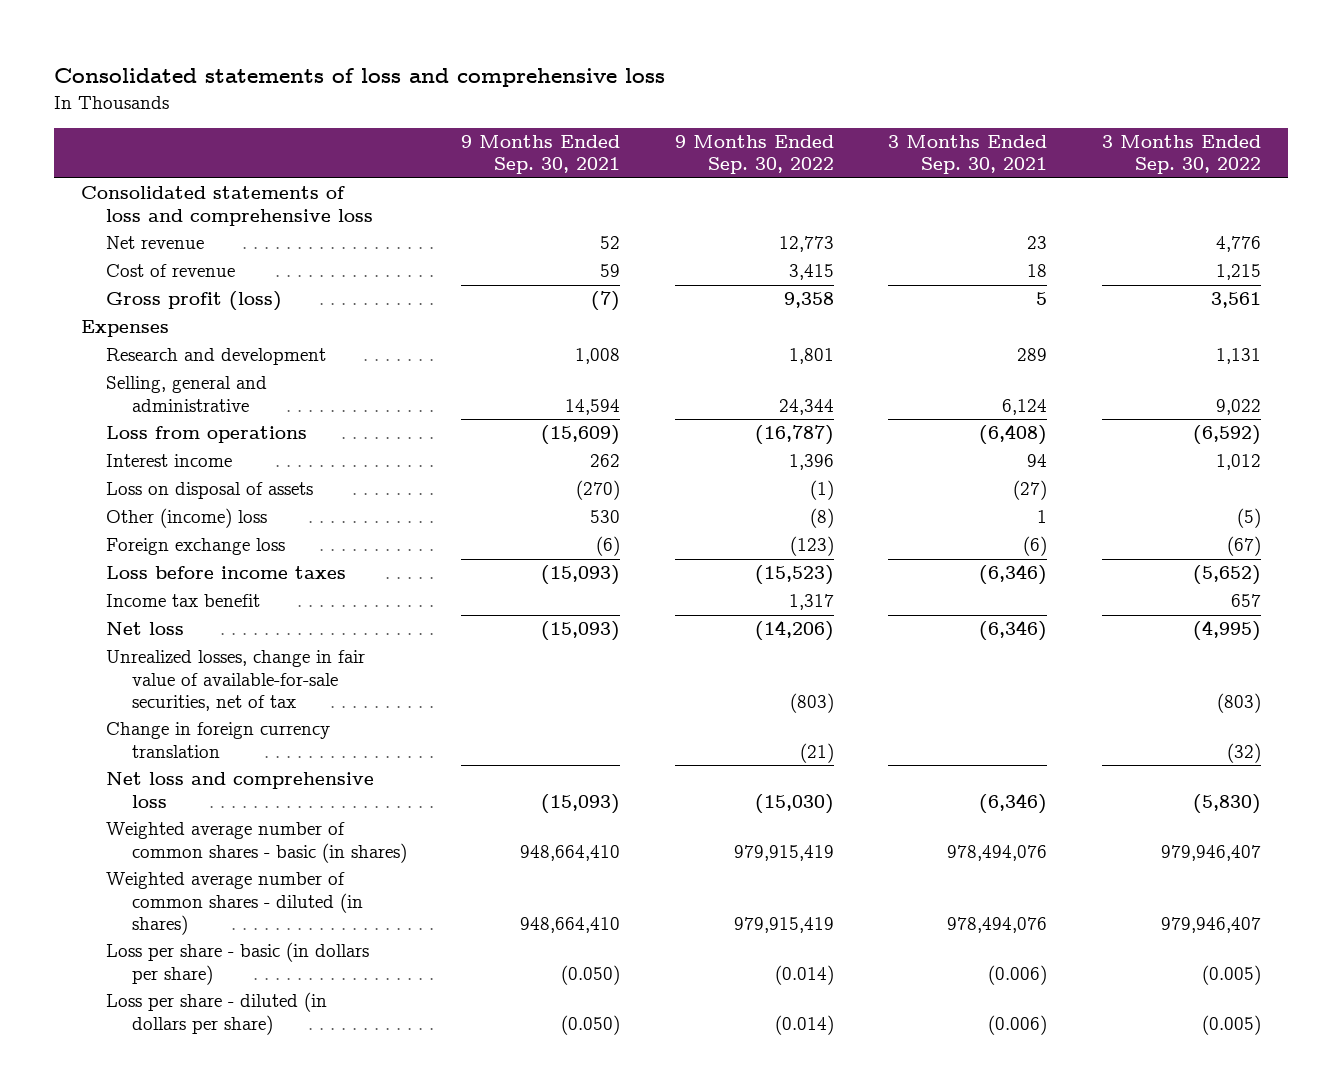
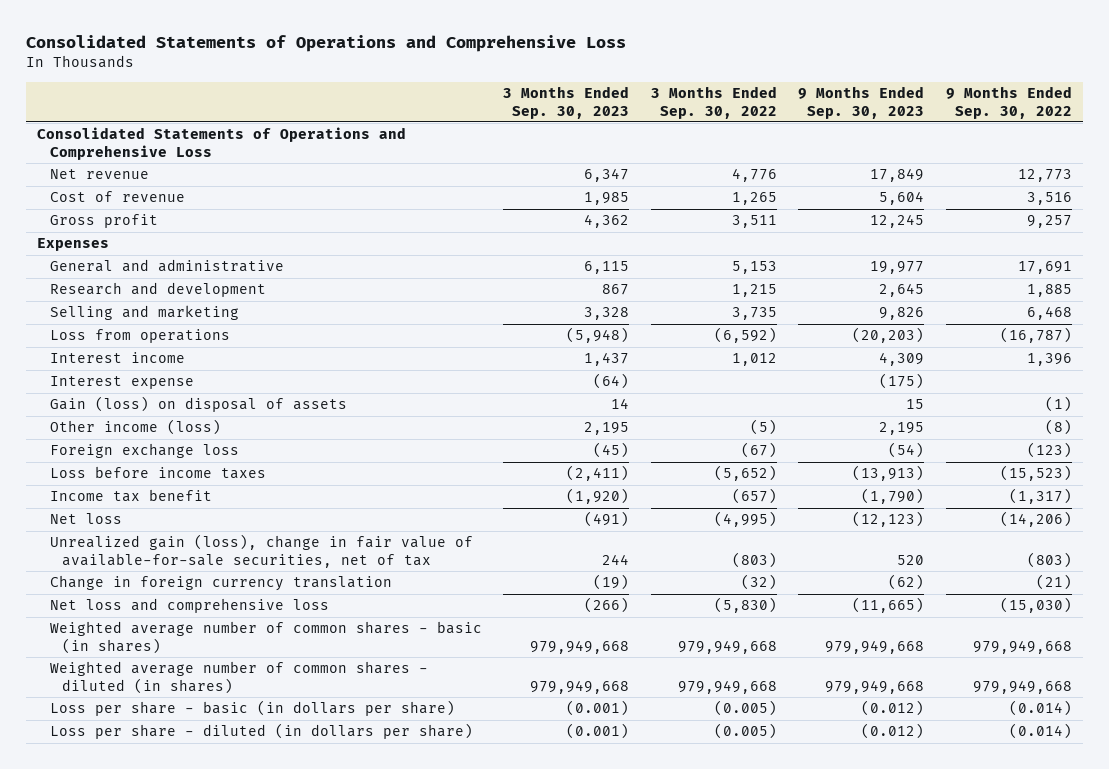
- Consolidated statements of loss and comprehensive loss
+ Consolidated Statements of Operations and Comprehensive Loss
- | 9 Months Ended Sep. 30, 2021 | 9 Months Ended Sep. 30, 2022 | 3 Months Ended Sep. 30, 2021 | 3 Months Ended Sep. 30, 2022
+ | 3 Months Ended Sep. 30, 2023 | 3 Months Ended Sep. 30, 2022 | 9 Months Ended Sep. 30, 2023 | 9 Months Ended Sep. 30, 2022
- Consolidated statements of loss and comprehensive loss
+ Consolidated Statements of Operations and Comprehensive Loss
- Cost of revenue | 59 | 3,415 | 18 | 1,215
- Gross profit (loss) | (7) | 9,358 | 5 | 3,561
+ Cost of revenue | 1,985 | 1,265 | 5,604 | 3,516
+ Gross profit | 4,362 | 3,511 | 12,245 | 9,257
- Research and development | 1,008 | 1,801 | 289 | 1,131
- Selling, general and administrative | 14,594 | 24,344 | 6,124 | 9,022
+ General and administrative | 6,115 | 5,153 | 19,977 | 17,691
+ Research and development | 867 | 1,215 | 2,645 | 1,885
+ Selling and marketing | 3,328 | 3,735 | 9,826 | 6,468
- Loss on disposal of assets | (270) | (1) | (27) |
- Other (income) loss | 530 | (8) | 1 | (5)
+ Interest expense | (64) | | (175) |
+ Gain (loss) on disposal of assets | 14 | | 15 | (1)
+ Other income (loss) | 2,195 | (5) | 2,195 | (8)
- Income tax benefit | | 1,317 | | 657
+ Income tax benefit | (1,920) | (657) | (1,790) | (1,317)
- Unrealized losses, change in fair value of available-for-sale securities, net of tax | | (803) | | (803)
+ Unrealized gain (loss), change in fair value of available-for-sale securities, net of tax | 244 | (803) | 520 | (803)
- Weighted average number of common shares - basic (in shares) | 948,664,410 | 979,915,419 | 978,494,076 | 979,946,407
- Weighted average number of common shares - diluted (in shares) | 948,664,410 | 979,915,419 | 978,494,076 | 979,946,407
+ Weighted average number of common shares - basic (in shares) | 979,949,668 | 979,949,668 | 979,949,668 | 979,949,668
+ Weighted average number of common shares - diluted (in shares) | 979,949,668 | 979,949,668 | 979,949,668 | 979,949,668

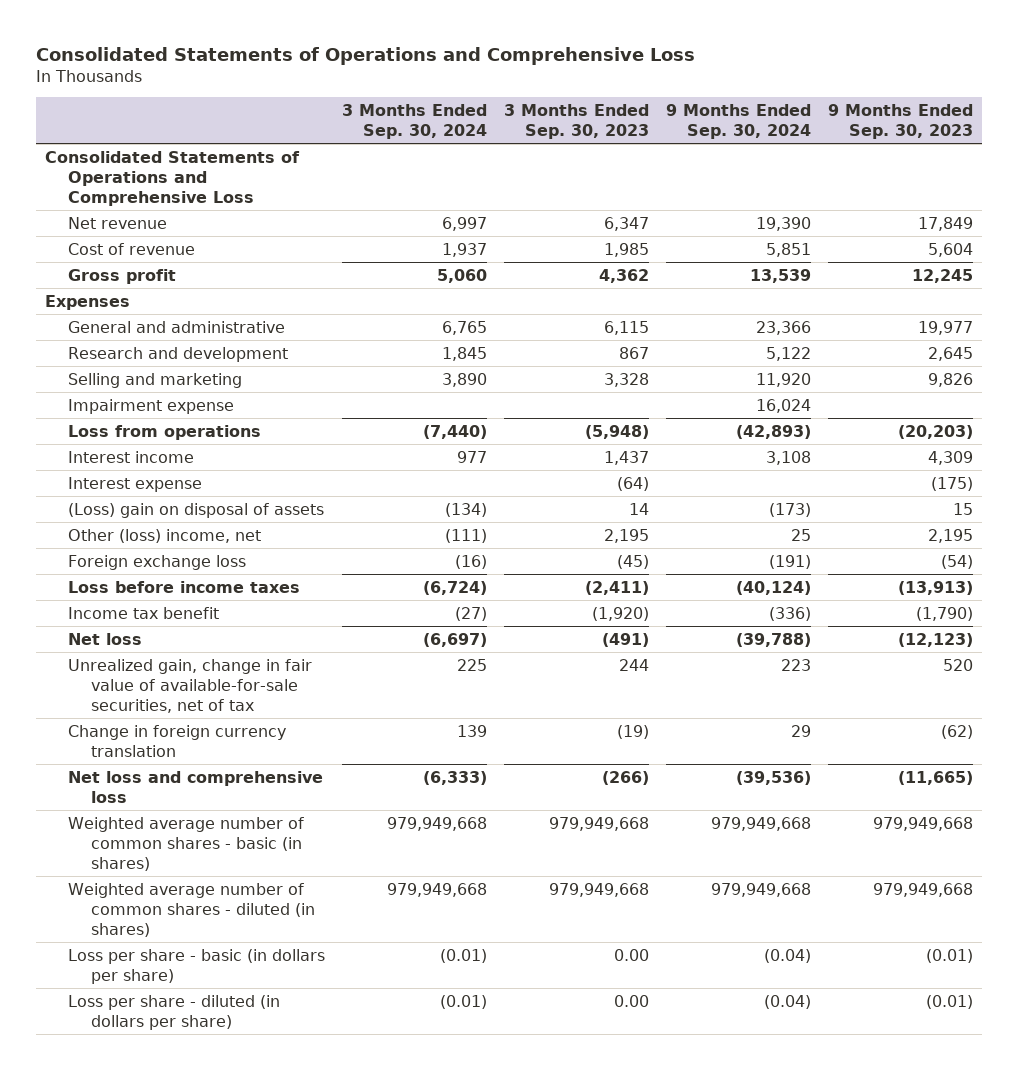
- | 3 Months Ended Sep. 30, 2023 | 3 Months Ended Sep. 30, 2022 | 9 Months Ended Sep. 30, 2023 | 9 Months Ended Sep. 30, 2022
+ | 3 Months Ended Sep. 30, 2024 | 3 Months Ended Sep. 30, 2023 | 9 Months Ended Sep. 30, 2024 | 9 Months Ended Sep. 30, 2023
+ Impairment expense | | | 16,024 |
- Gain (loss) on disposal of assets | 14 | | 15 | (1)
- Other income (loss) | 2,195 | (5) | 2,195 | (8)
+ (Loss) gain on disposal of assets | (134) | 14 | (173) | 15
+ Other (loss) income, net | (111) | 2,195 | 25 | 2,195
- Unrealized gain (loss), change in fair value of available-for-sale securities, net of tax | 244 | (803) | 520 | (803)
+ Unrealized gain, change in fair value of available-for-sale securities, net of tax | 225 | 244 | 223 | 520
- Loss per share - basic (in dollars per share) | (0.001) | (0.005) | (0.012) | (0.014)
- Loss per share - diluted (in dollars per share) | (0.001) | (0.005) | (0.012) | (0.014)
+ Loss per share - basic (in dollars per share) | (0.01) | 0.00 | (0.04) | (0.01)
+ Loss per share - diluted (in dollars per share) | (0.01) | 0.00 | (0.04) | (0.01)

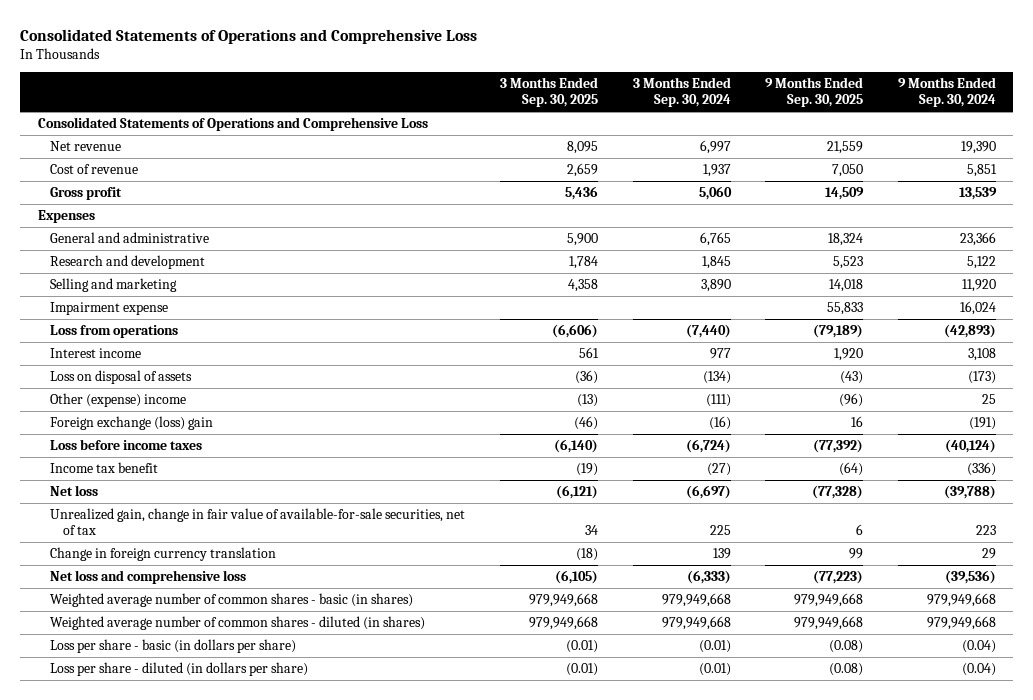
- | 3 Months Ended Sep. 30, 2024 | 3 Months Ended Sep. 30, 2023 | 9 Months Ended Sep. 30, 2024 | 9 Months Ended Sep. 30, 2023
+ | 3 Months Ended Sep. 30, 2025 | 3 Months Ended Sep. 30, 2024 | 9 Months Ended Sep. 30, 2025 | 9 Months Ended Sep. 30, 2024
- Interest expense | | (64) | | (175)
- (Loss) gain on disposal of assets | (134) | 14 | (173) | 15
- Other (loss) income, net | (111) | 2,195 | 25 | 2,195
- Foreign exchange loss | (16) | (45) | (191) | (54)
+ Loss on disposal of assets | (36) | (134) | (43) | (173)
+ Other (expense) income | (13) | (111) | (96) | 25
+ Foreign exchange (loss) gain | (46) | (16) | 16 | (191)

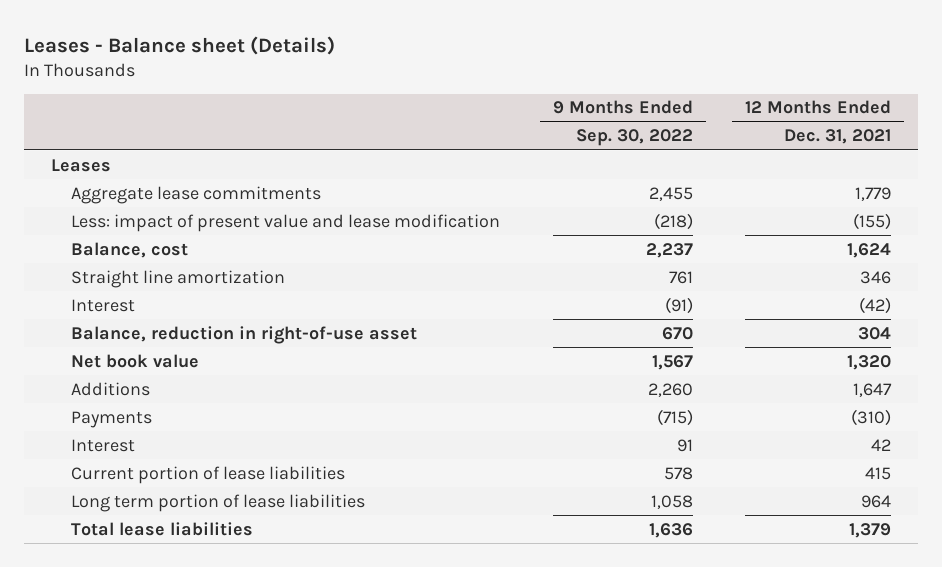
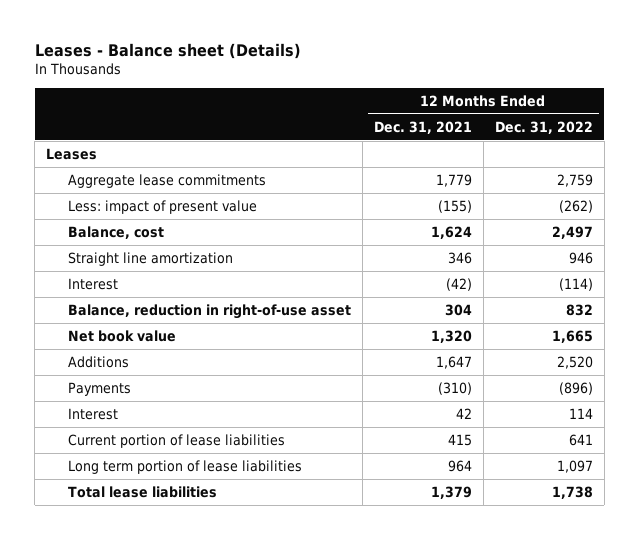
- | 9 Months Ended Sep. 30, 2022 | 12 Months Ended Dec. 31, 2021
+ | 12 Months Ended Dec. 31, 2021 | 12 Months Ended Dec. 31, 2022
- Less: impact of present value and lease modification | (218) | (155)
+ Less: impact of present value | (155) | (262)

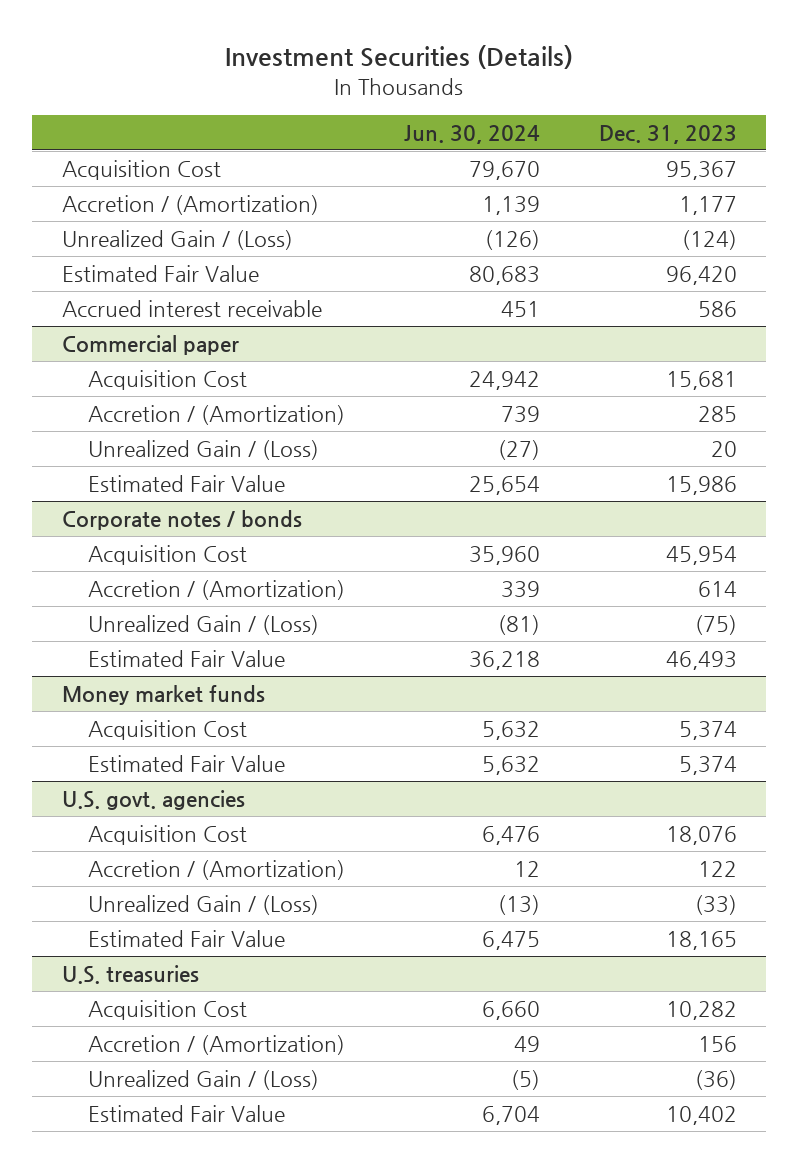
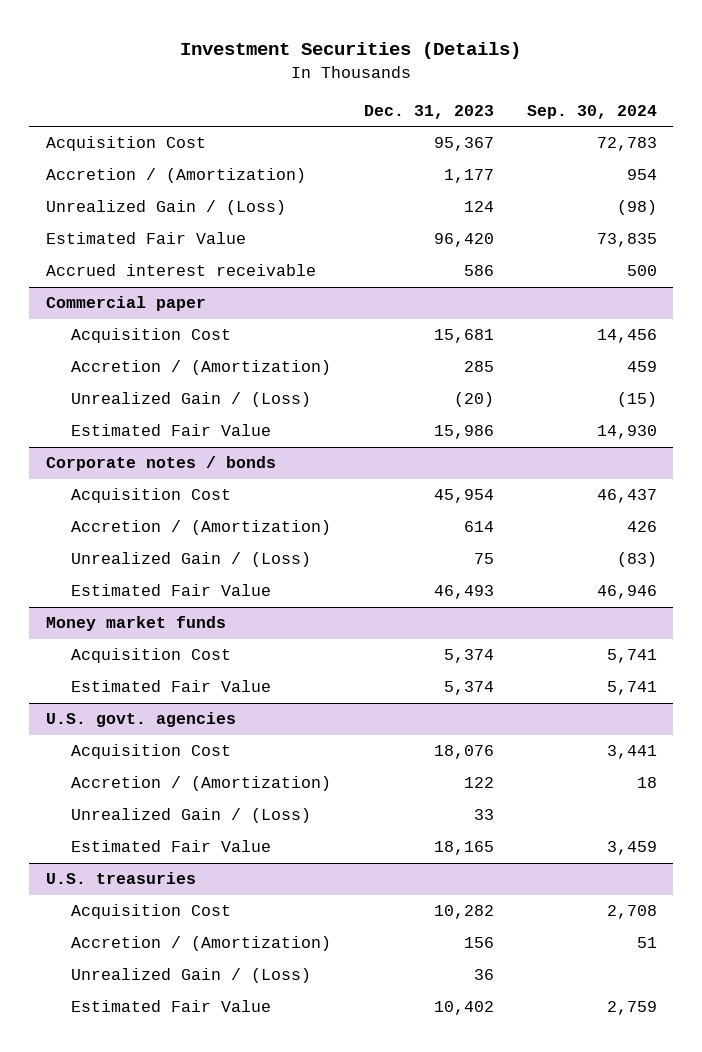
- | Jun. 30, 2024 | Dec. 31, 2023
+ | Dec. 31, 2023 | Sep. 30, 2024
- Unrealized Gain / (Loss) | (126) | (124)
+ Unrealized Gain / (Loss) | 124 | (98)
@ Commercial paper
- Unrealized Gain / (Loss) | (27) | 20
+ Unrealized Gain / (Loss) | (20) | (15)
@ Corporate notes / bonds
- Unrealized Gain / (Loss) | (81) | (75)
+ Unrealized Gain / (Loss) | 75 | (83)
@ U.S. govt. agencies
- Unrealized Gain / (Loss) | (13) | (33)
+ Unrealized Gain / (Loss) | 33 |
@ U.S. treasuries
- Unrealized Gain / (Loss) | (5) | (36)
+ Unrealized Gain / (Loss) | 36 |

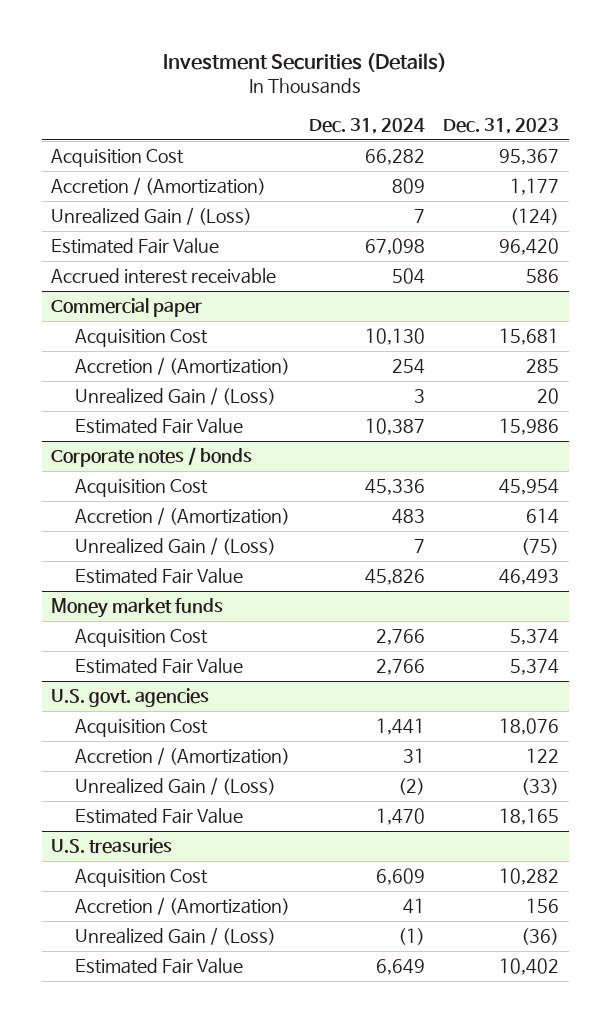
- | Dec. 31, 2023 | Sep. 30, 2024
+ | Dec. 31, 2024 | Dec. 31, 2023
- Unrealized Gain / (Loss) | 124 | (98)
+ Unrealized Gain / (Loss) | 7 | (124)
@ Commercial paper
- Unrealized Gain / (Loss) | (20) | (15)
+ Unrealized Gain / (Loss) | 3 | 20
@ Corporate notes / bonds
- Unrealized Gain / (Loss) | 75 | (83)
+ Unrealized Gain / (Loss) | 7 | (75)
@ U.S. govt. agencies
- Unrealized Gain / (Loss) | 33 |
+ Unrealized Gain / (Loss) | (2) | (33)
@ U.S. treasuries
- Unrealized Gain / (Loss) | 36 |
+ Unrealized Gain / (Loss) | (1) | (36)

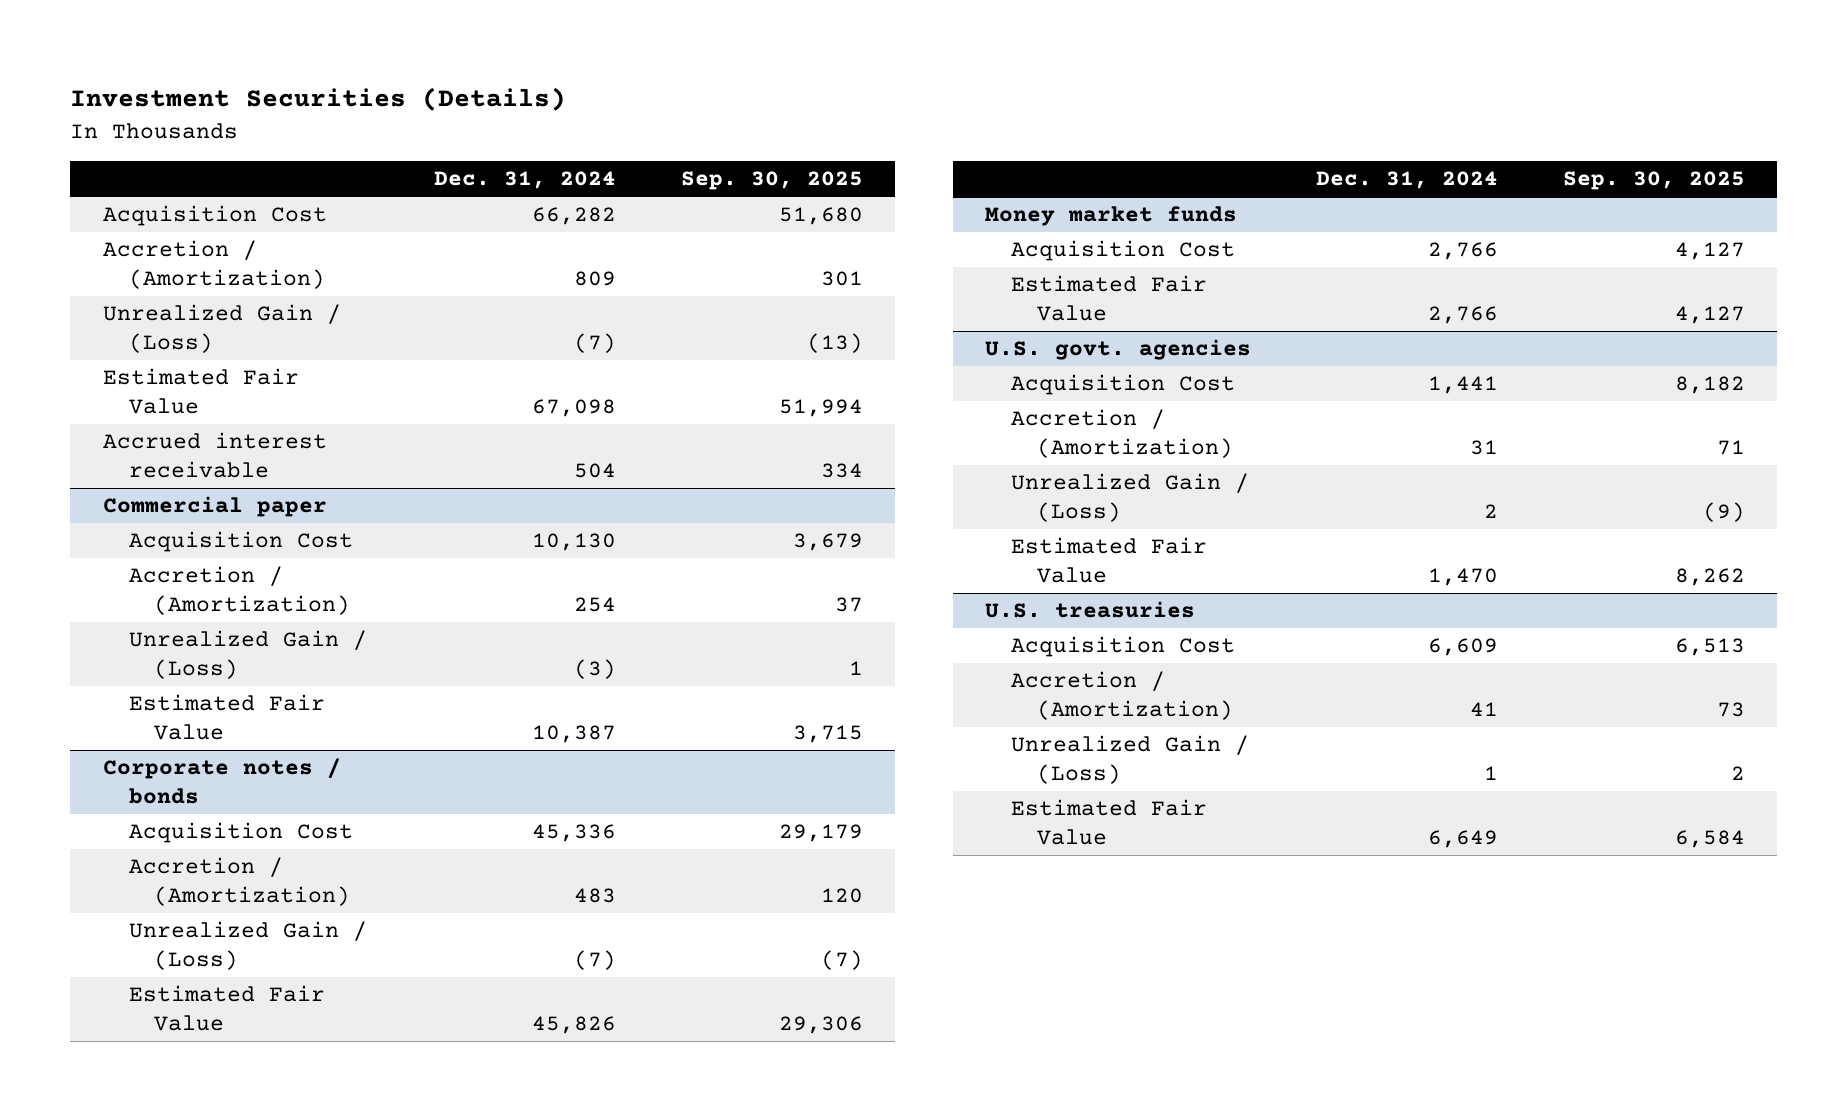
- | Dec. 31, 2024 | Dec. 31, 2023
+ | Dec. 31, 2024 | Sep. 30, 2025
- Unrealized Gain / (Loss) | 7 | (124)
+ Unrealized Gain / (Loss) | (7) | (13)
@ Commercial paper
- Unrealized Gain / (Loss) | 3 | 20
+ Unrealized Gain / (Loss) | (3) | 1
@ Corporate notes / bonds
- Unrealized Gain / (Loss) | 7 | (75)
+ Unrealized Gain / (Loss) | (7) | (7)
@ U.S. govt. agencies
- Unrealized Gain / (Loss) | (2) | (33)
+ Unrealized Gain / (Loss) | 2 | (9)
@ U.S. treasuries
- Unrealized Gain / (Loss) | (1) | (36)
+ Unrealized Gain / (Loss) | 1 | 2

